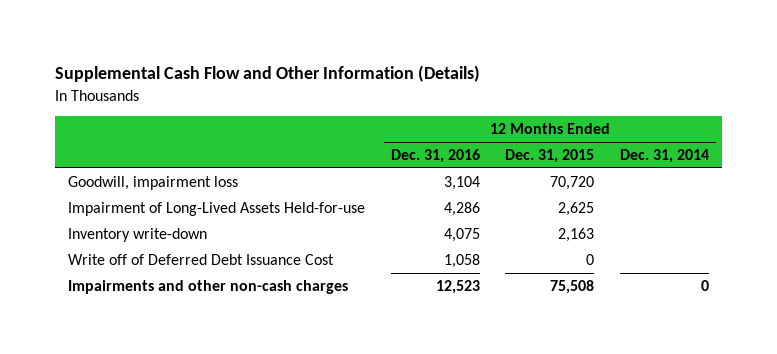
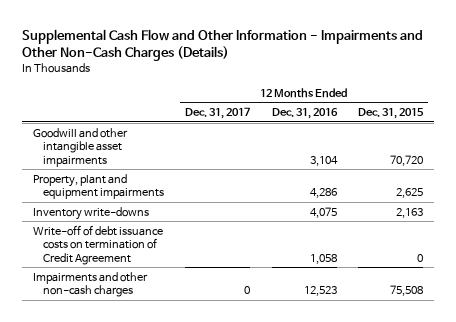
- Supplemental Cash Flow and Other Information (Details)
+ Supplemental Cash Flow and Other Information - Impairments and Other Non-Cash Charges (Details)
- | 12 Months Ended Dec. 31, 2016 | 12 Months Ended Dec. 31, 2015 | 12 Months Ended Dec. 31, 2014
+ | 12 Months Ended Dec. 31, 2017 | 12 Months Ended Dec. 31, 2016 | 12 Months Ended Dec. 31, 2015
- Goodwill, impairment loss | 3,104 | 70,720 |
- Impairment of Long-Lived Assets Held-for-use | 4,286 | 2,625 |
- Inventory write-down | 4,075 | 2,163 |
- Write off of Deferred Debt Issuance Cost | 1,058 | 0 |
+ Goodwill and other intangible asset impairments | | 3,104 | 70,720
+ Property, plant and equipment impairments | | 4,286 | 2,625
+ Inventory write-downs | | 4,075 | 2,163
+ Write-off of debt issuance costs on termination of Credit Agreement | | 1,058 | 0

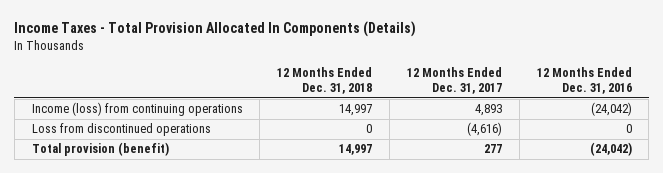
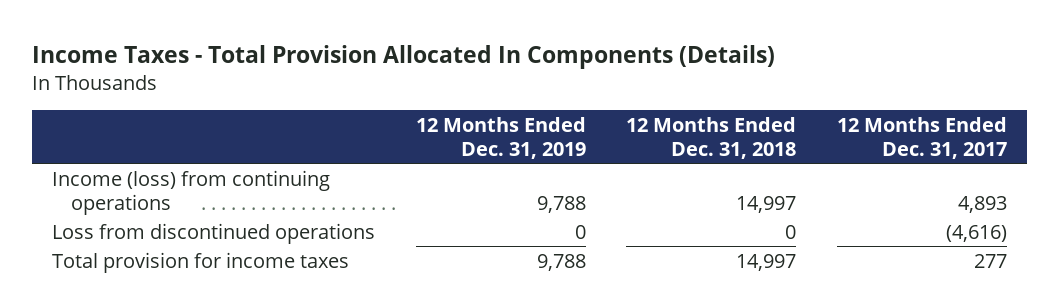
- | 12 Months Ended Dec. 31, 2018 | 12 Months Ended Dec. 31, 2017 | 12 Months Ended Dec. 31, 2016
+ | 12 Months Ended Dec. 31, 2019 | 12 Months Ended Dec. 31, 2018 | 12 Months Ended Dec. 31, 2017
- Total provision (benefit) | 14,997 | 277 | (24,042)
+ Total provision for income taxes | 9,788 | 14,997 | 277

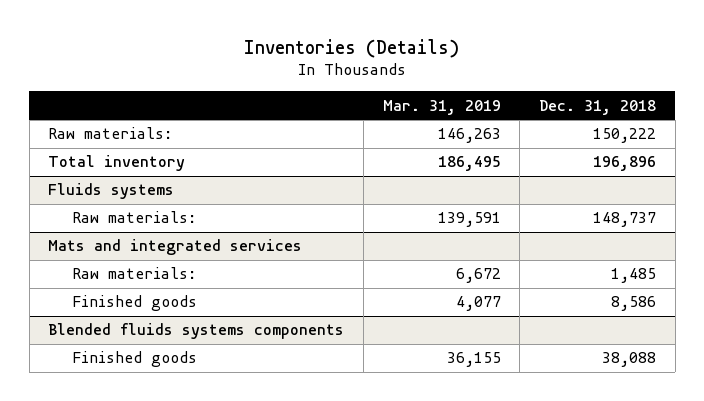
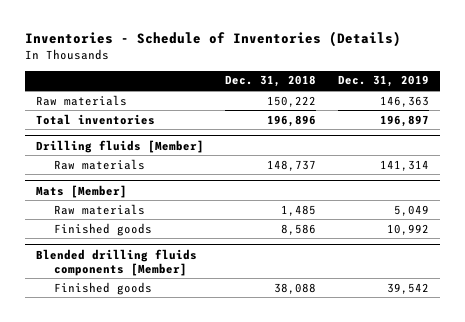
- Inventories (Details)
+ Inventories - Schedule of Inventories (Details)
- | Mar. 31, 2019 | Dec. 31, 2018
+ | Dec. 31, 2018 | Dec. 31, 2019
- Raw materials: | 146,263 | 150,222
- Total inventory | 186,495 | 196,896
- Fluids systems
- Raw materials: | 139,591 | 148,737
- Mats and integrated services
- Raw materials: | 6,672 | 1,485
+ Raw materials | 150,222 | 146,363
+ Total inventories | 196,896 | 196,897
+ Drilling fluids [Member]
+ Raw materials | 148,737 | 141,314
+ Mats [Member]
+ Raw materials | 1,485 | 5,049
- Blended fluids systems components
+ Blended drilling fluids components [Member]

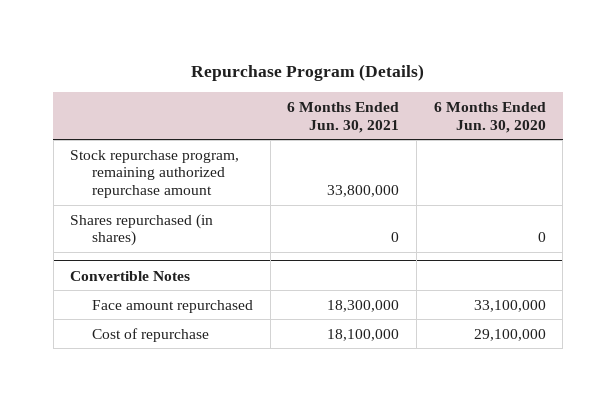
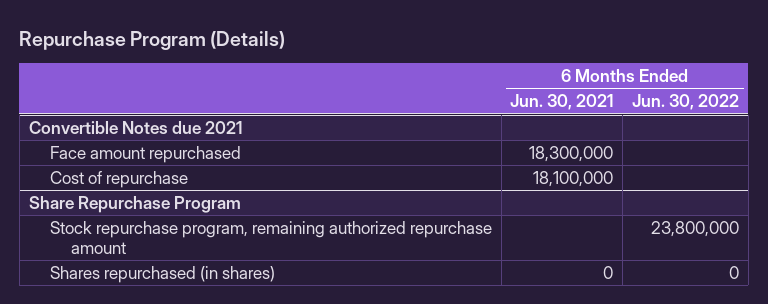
- | 6 Months Ended Jun. 30, 2021 | 6 Months Ended Jun. 30, 2020
+ | 6 Months Ended Jun. 30, 2021 | 6 Months Ended Jun. 30, 2022
- Stock repurchase program, remaining authorized repurchase amount | 33,800,000 |
- Shares repurchased (in shares) | 0 | 0
- Convertible Notes
+ Convertible Notes due 2021
+ Share Repurchase Program
+ Stock repurchase program, remaining authorized repurchase amount | | 23,800,000
+ Shares repurchased (in shares) | 0 | 0

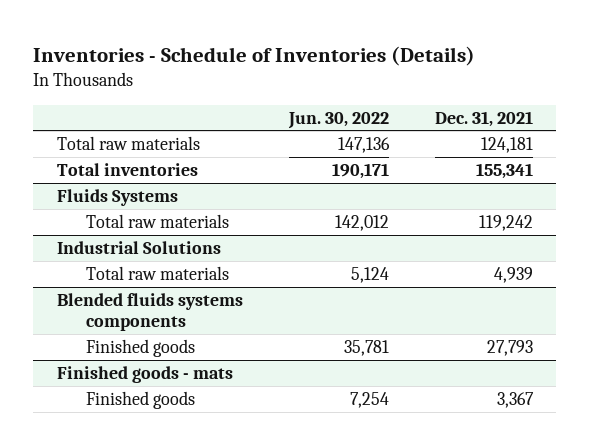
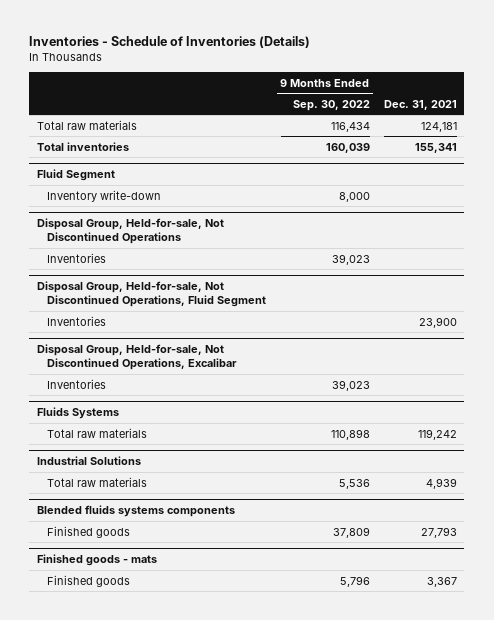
- | Jun. 30, 2022 | Dec. 31, 2021
+ | 9 Months Ended Sep. 30, 2022 | Dec. 31, 2021
+ Fluid Segment
+ Inventory write-down | 8,000 |
+ Disposal Group, Held-for-sale, Not Discontinued Operations
+ Inventories | 39,023 |
+ Disposal Group, Held-for-sale, Not Discontinued Operations, Fluid Segment
+ Inventories | | 23,900
+ Disposal Group, Held-for-sale, Not Discontinued Operations, Excalibar
+ Inventories | 39,023 |

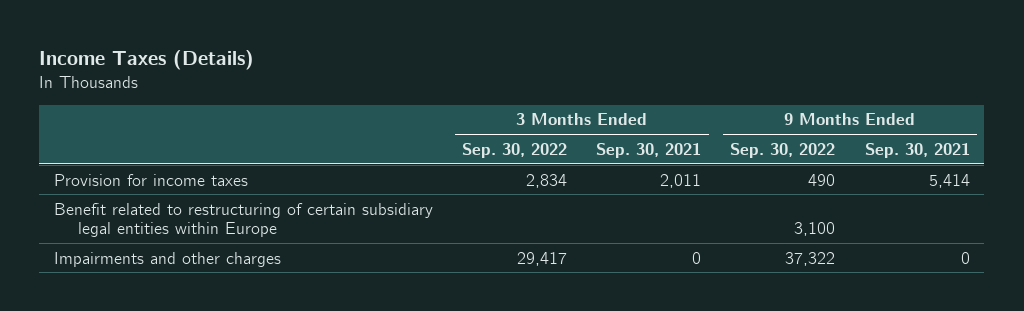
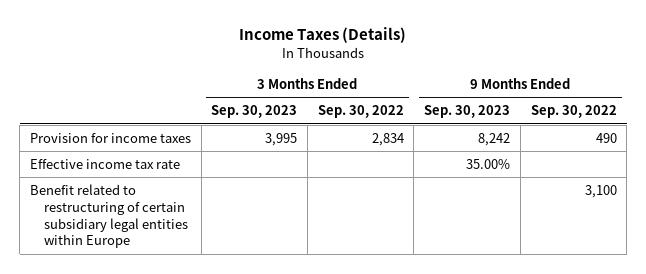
- | 3 Months Ended Sep. 30, 2022 | 3 Months Ended Sep. 30, 2021 | 9 Months Ended Sep. 30, 2022 | 9 Months Ended Sep. 30, 2021
+ | 3 Months Ended Sep. 30, 2023 | 3 Months Ended Sep. 30, 2022 | 9 Months Ended Sep. 30, 2023 | 9 Months Ended Sep. 30, 2022
+ Effective income tax rate | | | 35.00% |
- Impairments and other charges | 29,417 | 0 | 37,322 | 0

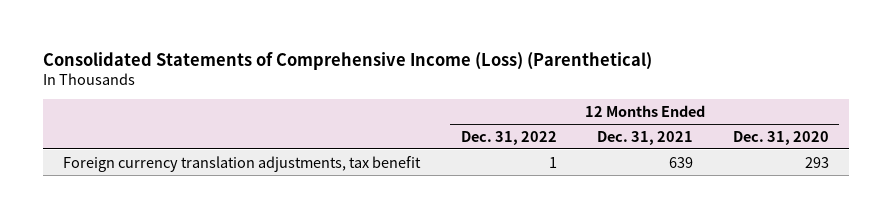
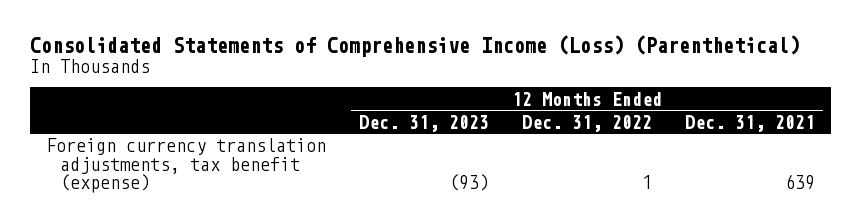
- | 12 Months Ended Dec. 31, 2022 | 12 Months Ended Dec. 31, 2021 | 12 Months Ended Dec. 31, 2020
+ | 12 Months Ended Dec. 31, 2023 | 12 Months Ended Dec. 31, 2022 | 12 Months Ended Dec. 31, 2021
- Foreign currency translation adjustments, tax benefit | 1 | 639 | 293
+ Foreign currency translation adjustments, tax benefit (expense) | (93) | 1 | 639

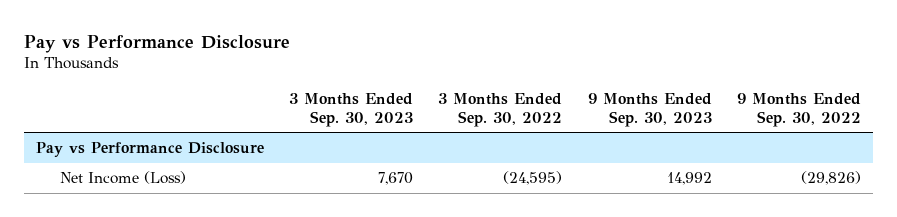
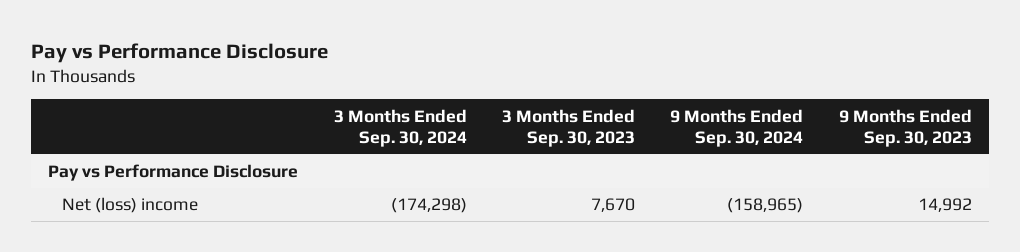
- | 3 Months Ended Sep. 30, 2023 | 3 Months Ended Sep. 30, 2022 | 9 Months Ended Sep. 30, 2023 | 9 Months Ended Sep. 30, 2022
+ | 3 Months Ended Sep. 30, 2024 | 3 Months Ended Sep. 30, 2023 | 9 Months Ended Sep. 30, 2024 | 9 Months Ended Sep. 30, 2023
- Net Income (Loss) | 7,670 | (24,595) | 14,992 | (29,826)
+ Net (loss) income | (174,298) | 7,670 | (158,965) | 14,992

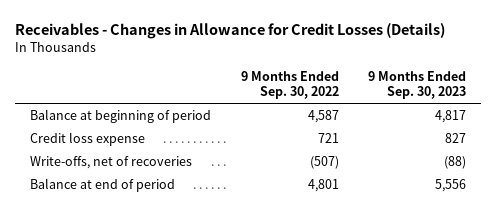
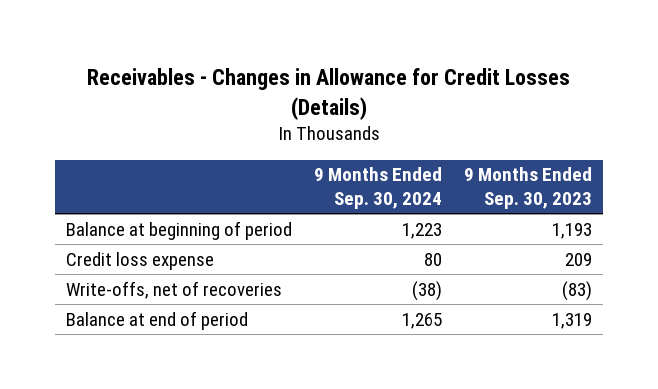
- | 9 Months Ended Sep. 30, 2022 | 9 Months Ended Sep. 30, 2023
+ | 9 Months Ended Sep. 30, 2024 | 9 Months Ended Sep. 30, 2023
- Balance at beginning of period | 4,587 | 4,817
- Credit loss expense | 721 | 827
- Write-offs, net of recoveries | (507) | (88)
- Balance at end of period | 4,801 | 5,556
+ Balance at beginning of period | 1,223 | 1,193
+ Credit loss expense | 80 | 209
+ Write-offs, net of recoveries | (38) | (83)
+ Balance at end of period | 1,265 | 1,319

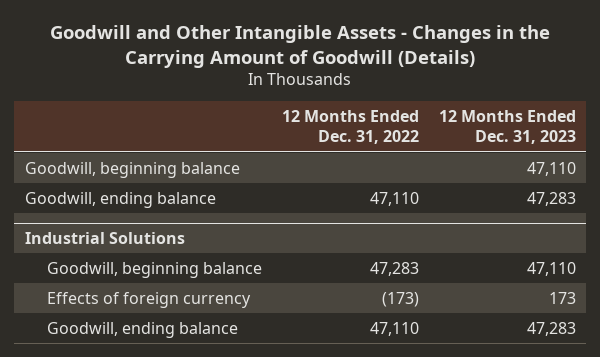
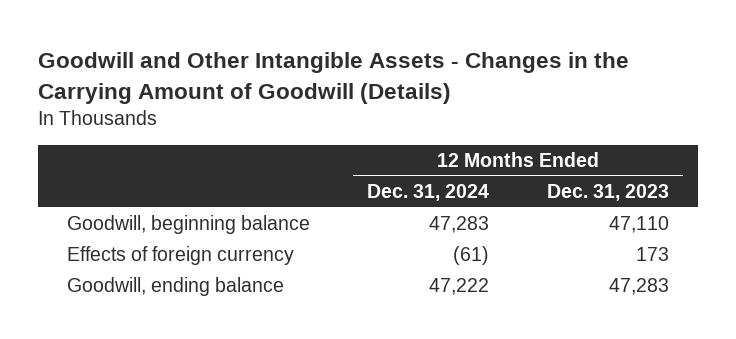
- | 12 Months Ended Dec. 31, 2022 | 12 Months Ended Dec. 31, 2023
+ | 12 Months Ended Dec. 31, 2024 | 12 Months Ended Dec. 31, 2023
- Goodwill, ending balance | 47,110 | 47,283
- Industrial Solutions
- Goodwill, beginning balance | 47,283 | 47,110

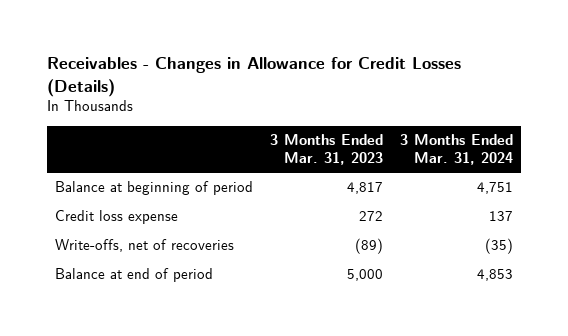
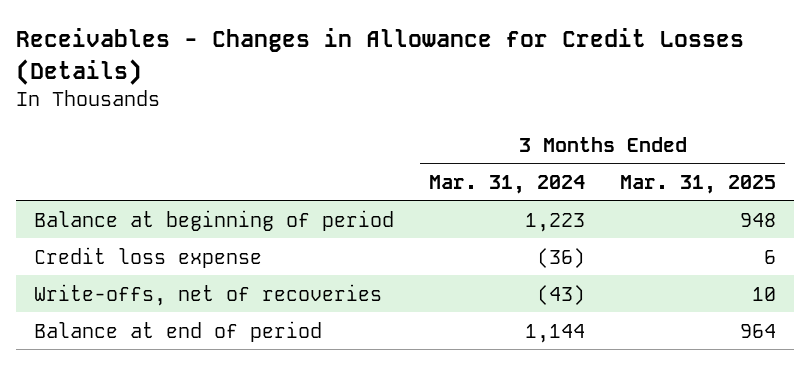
- | 3 Months Ended Mar. 31, 2023 | 3 Months Ended Mar. 31, 2024
+ | 3 Months Ended Mar. 31, 2024 | 3 Months Ended Mar. 31, 2025
- Balance at beginning of period | 4,817 | 4,751
- Credit loss expense | 272 | 137
- Write-offs, net of recoveries | (89) | (35)
- Balance at end of period | 5,000 | 4,853
+ Balance at beginning of period | 1,223 | 948
+ Credit loss expense | (36) | 6
+ Write-offs, net of recoveries | (43) | 10
+ Balance at end of period | 1,144 | 964

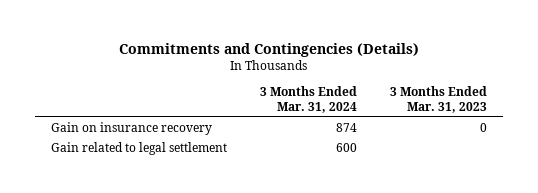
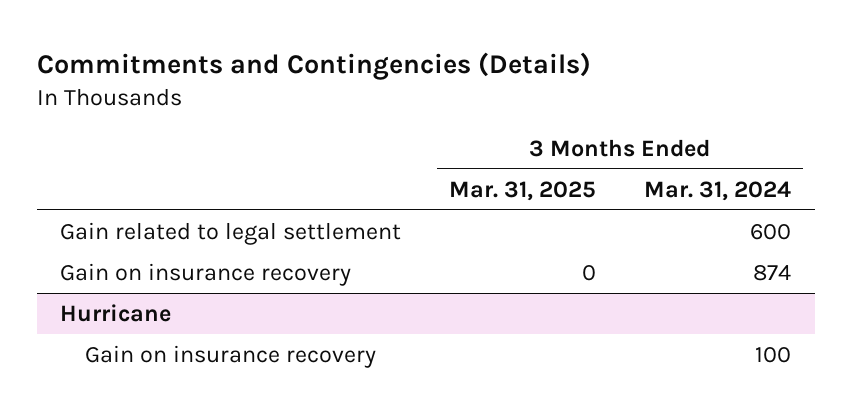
- | 3 Months Ended Mar. 31, 2024 | 3 Months Ended Mar. 31, 2023
+ | 3 Months Ended Mar. 31, 2025 | 3 Months Ended Mar. 31, 2024
moved down: Gain on insurance recovery | 0 | 874
+ Hurricane
+ Gain on insurance recovery | | 100

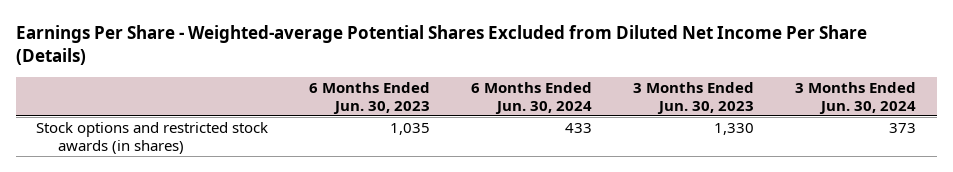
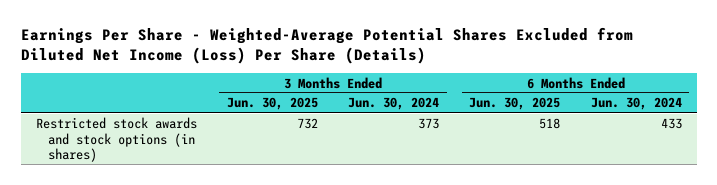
- Earnings Per Share - Weighted-average Potential Shares Excluded from Diluted Net Income Per Share (Details)
+ Earnings Per Share - Weighted-Average Potential Shares Excluded from Diluted Net Income (Loss) Per Share (Details)
- | 6 Months Ended Jun. 30, 2023 | 6 Months Ended Jun. 30, 2024 | 3 Months Ended Jun. 30, 2023 | 3 Months Ended Jun. 30, 2024
+ | 3 Months Ended Jun. 30, 2025 | 3 Months Ended Jun. 30, 2024 | 6 Months Ended Jun. 30, 2025 | 6 Months Ended Jun. 30, 2024
- Stock options and restricted stock awards (in shares) | 1,035 | 433 | 1,330 | 373
+ Restricted stock awards and stock options (in shares) | 732 | 373 | 518 | 433

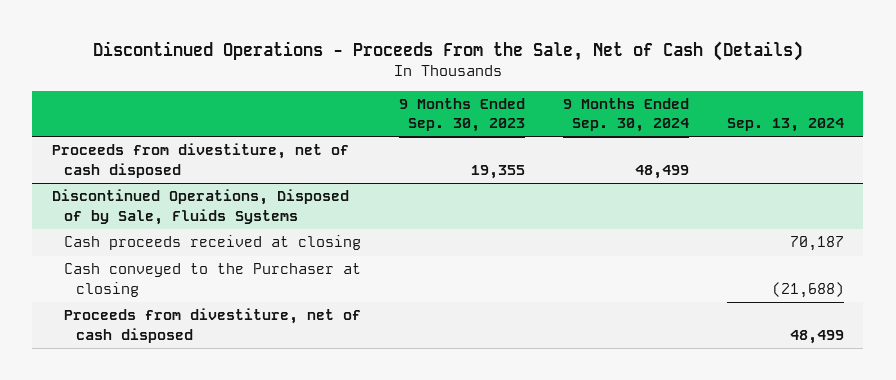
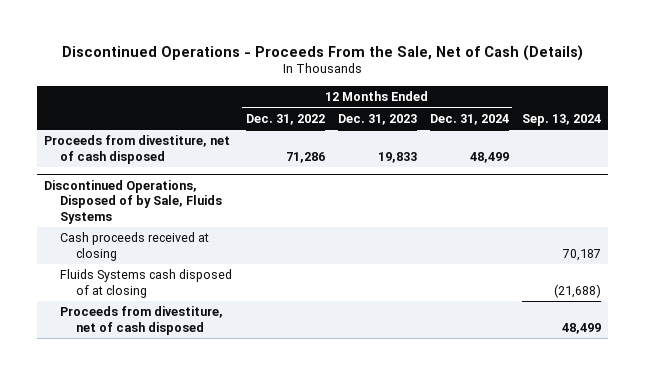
- | 9 Months Ended Sep. 30, 2023 | 9 Months Ended Sep. 30, 2024 | Sep. 13, 2024
+ | 12 Months Ended Dec. 31, 2022 | 12 Months Ended Dec. 31, 2023 | 12 Months Ended Dec. 31, 2024 | Sep. 13, 2024
@ Discontinued Operations, Disposed of by Sale, Fluids Systems
- Cash conveyed to the Purchaser at closing | | | (21,688)
+ Fluids Systems cash disposed of at closing | | | | (21,688)

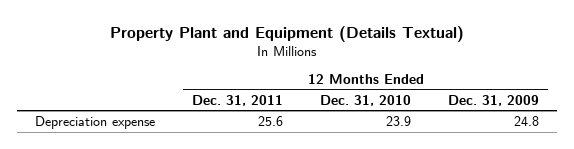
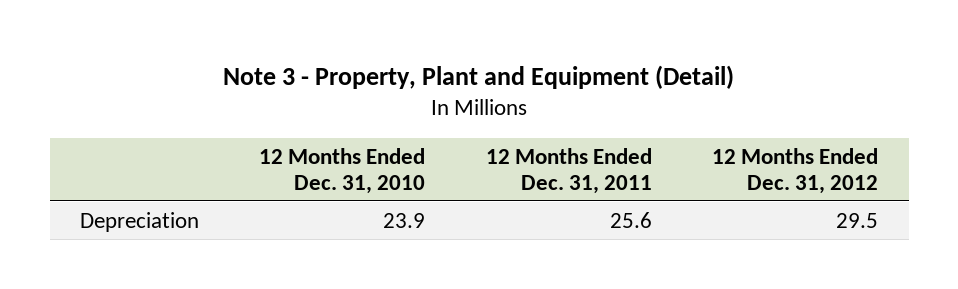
- Property Plant and Equipment (Details Textual)
+ Note 3 - Property, Plant and Equipment (Detail)
- | 12 Months Ended Dec. 31, 2011 | 12 Months Ended Dec. 31, 2010 | 12 Months Ended Dec. 31, 2009
+ | 12 Months Ended Dec. 31, 2010 | 12 Months Ended Dec. 31, 2011 | 12 Months Ended Dec. 31, 2012
- Depreciation expense | 25.6 | 23.9 | 24.8
+ Depreciation | 23.9 | 25.6 | 29.5

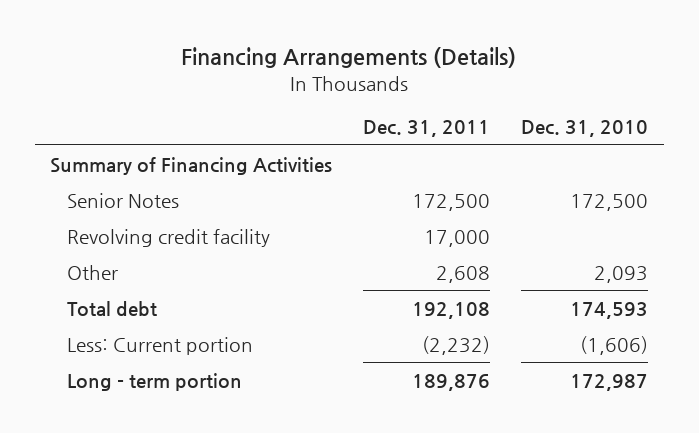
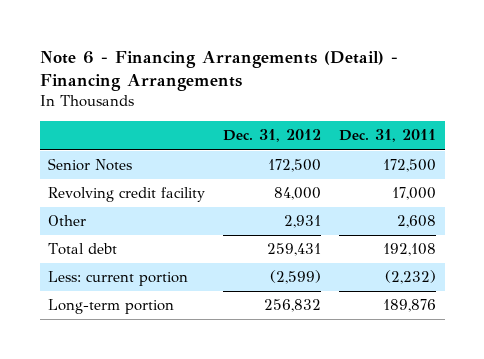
- Financing Arrangements (Details)
+ Note 6 - Financing Arrangements (Detail) - Financing Arrangements
- | Dec. 31, 2011 | Dec. 31, 2010
+ | Dec. 31, 2012 | Dec. 31, 2011
- Summary of Financing Activities
- Less: Current portion | (2,232) | (1,606)
- Long - term portion | 189,876 | 172,987
+ Less: current portion | (2,599) | (2,232)
+ Long-term portion | 256,832 | 189,876

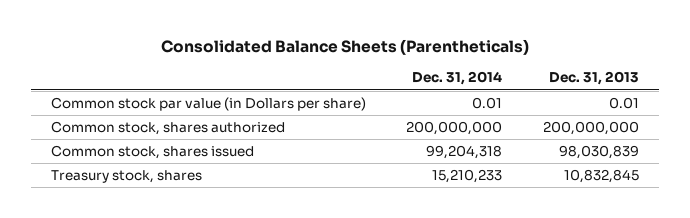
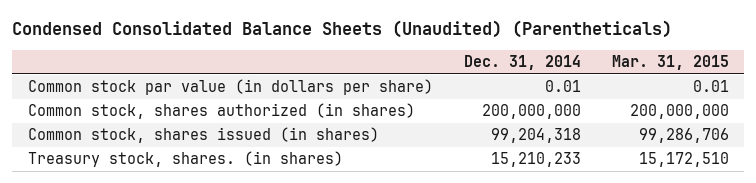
- Consolidated Balance Sheets (Parentheticals)
+ Condensed Consolidated Balance Sheets (Unaudited) (Parentheticals)
- | Dec. 31, 2014 | Dec. 31, 2013
+ | Dec. 31, 2014 | Mar. 31, 2015
- Common stock par value (in Dollars per share) | 0.01 | 0.01
- Common stock, shares authorized | 200,000,000 | 200,000,000
- Common stock, shares issued | 99,204,318 | 98,030,839
- Treasury stock, shares | 15,210,233 | 10,832,845
+ Common stock par value (in dollars per share) | 0.01 | 0.01
+ Common stock, shares authorized (in shares) | 200,000,000 | 200,000,000
+ Common stock, shares issued (in shares) | 99,204,318 | 99,286,706
+ Treasury stock, shares. (in shares) | 15,210,233 | 15,172,510

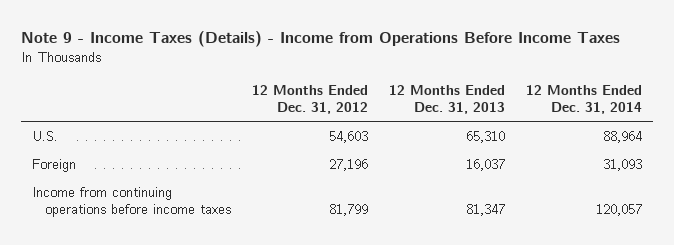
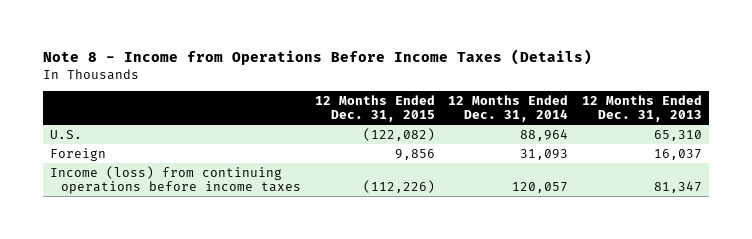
- Note 9 - Income Taxes (Details) - Income from Operations Before Income Taxes
+ Note 8 - Income from Operations Before Income Taxes (Details)
- | 12 Months Ended Dec. 31, 2012 | 12 Months Ended Dec. 31, 2013 | 12 Months Ended Dec. 31, 2014
+ | 12 Months Ended Dec. 31, 2015 | 12 Months Ended Dec. 31, 2014 | 12 Months Ended Dec. 31, 2013
- Income from continuing operations before income taxes | 81,799 | 81,347 | 120,057
+ Income (loss) from continuing operations before income taxes | (112,226) | 120,057 | 81,347

